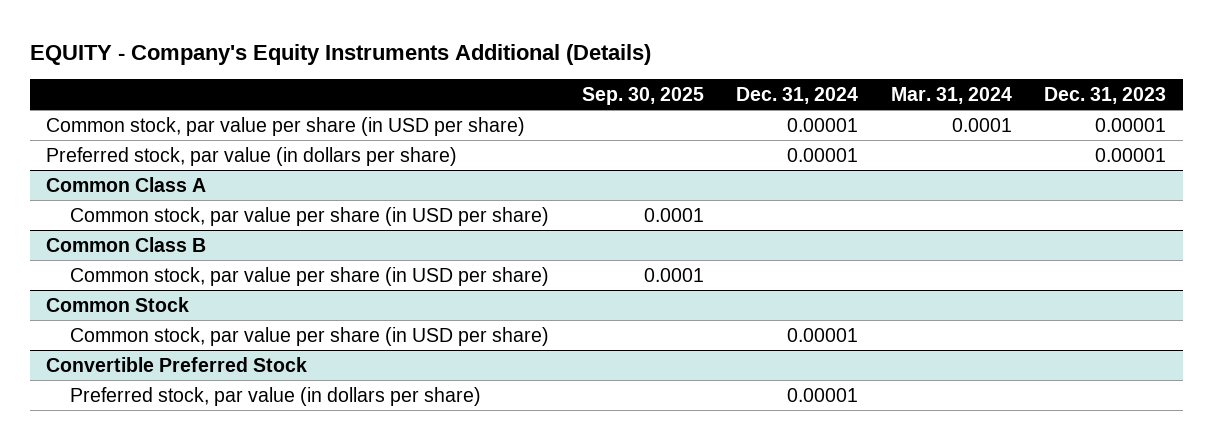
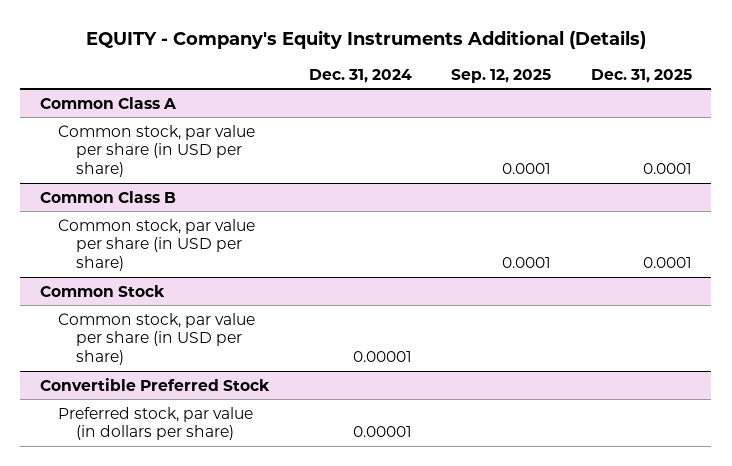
- | Sep. 30, 2025 | Dec. 31, 2024 | Mar. 31, 2024 | Dec. 31, 2023
+ | Dec. 31, 2024 | Sep. 12, 2025 | Dec. 31, 2025
- Common stock, par value per share (in USD per share) | | 0.00001 | 0.0001 | 0.00001
- Preferred stock, par value (in dollars per share) | | 0.00001 | | 0.00001

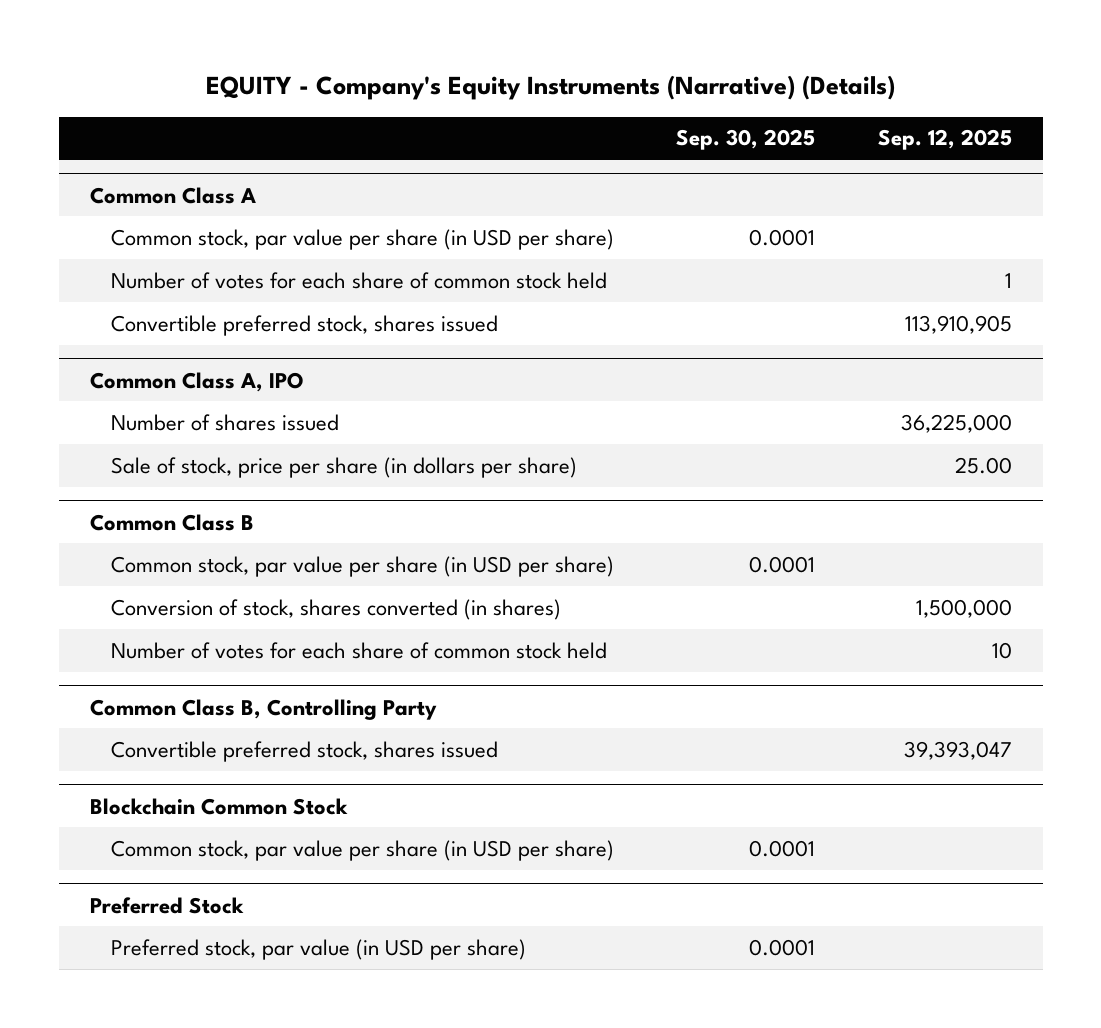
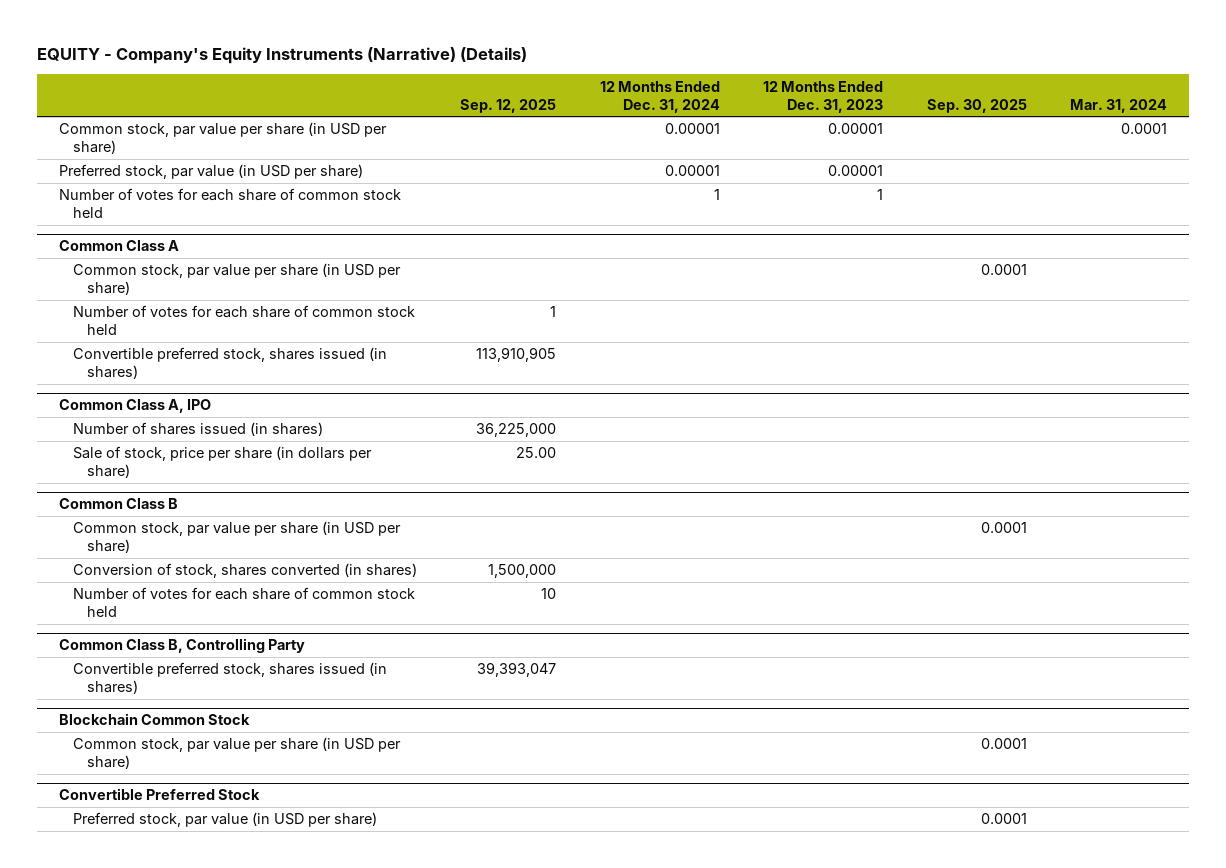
- | Sep. 30, 2025 | Sep. 12, 2025
+ | Sep. 12, 2025 | 12 Months Ended Dec. 31, 2024 | 12 Months Ended Dec. 31, 2023 | Sep. 30, 2025 | Mar. 31, 2024
+ Common stock, par value per share (in USD per share) | | 0.00001 | 0.00001 | | 0.0001
+ Preferred stock, par value (in USD per share) | | 0.00001 | 0.00001 | |
+ Number of votes for each share of common stock held | | 1 | 1 | |
@ Common Class A
- Convertible preferred stock, shares issued | | 113,910,905
+ Convertible preferred stock, shares issued (in shares) | 113,910,905 | | | |
@ Common Class A, IPO
- Number of shares issued | | 36,225,000
+ Number of shares issued (in shares) | 36,225,000 | | | |
@ Common Class B, Controlling Party
- Convertible preferred stock, shares issued | | 39,393,047
+ Convertible preferred stock, shares issued (in shares) | 39,393,047 | | | |
- Preferred Stock
+ Convertible Preferred Stock

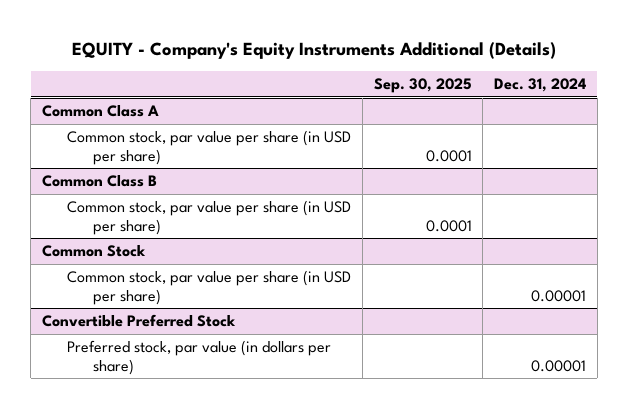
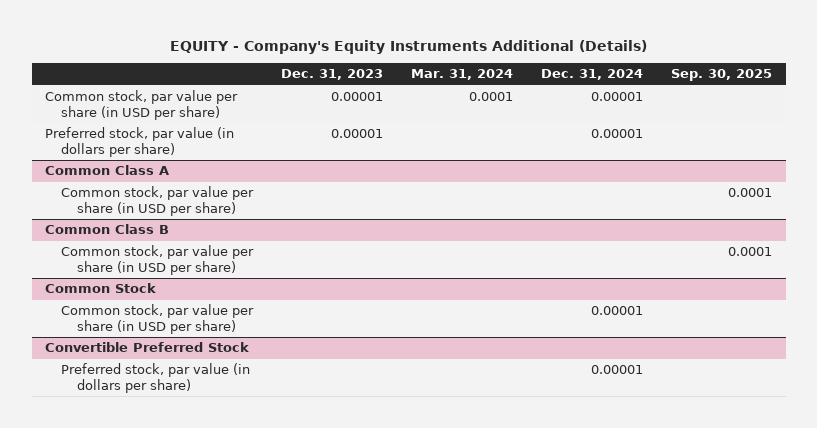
- | Sep. 30, 2025 | Dec. 31, 2024
+ | Dec. 31, 2023 | Mar. 31, 2024 | Dec. 31, 2024 | Sep. 30, 2025
+ Common stock, par value per share (in USD per share) | 0.00001 | 0.0001 | 0.00001 |
+ Preferred stock, par value (in dollars per share) | 0.00001 | | 0.00001 |

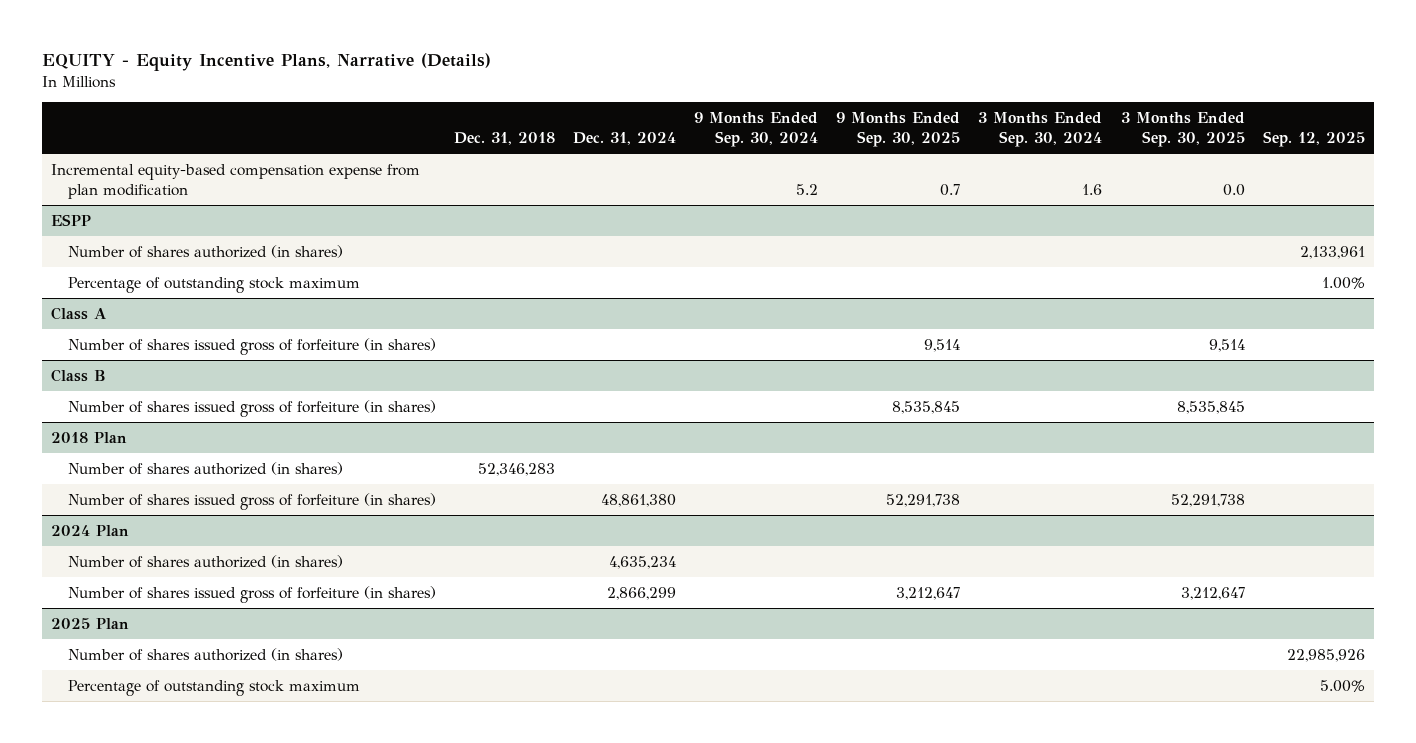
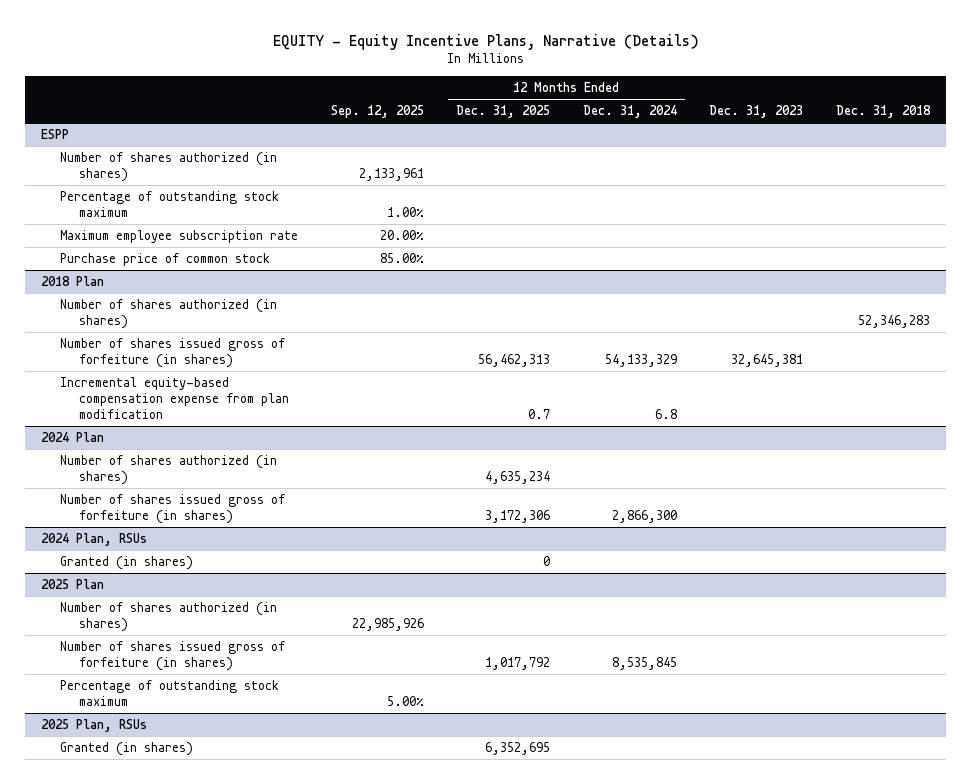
- | Dec. 31, 2018 | Dec. 31, 2024 | 9 Months Ended Sep. 30, 2024 | 9 Months Ended Sep. 30, 2025 | 3 Months Ended Sep. 30, 2024 | 3 Months Ended Sep. 30, 2025 | Sep. 12, 2025
+ | Sep. 12, 2025 | 12 Months Ended Dec. 31, 2025 | 12 Months Ended Dec. 31, 2024 | Dec. 31, 2023 | Dec. 31, 2018
- Incremental equity-based compensation expense from plan modification | | | 5.2 | 0.7 | 1.6 | 0.0 |
- Class A
- Number of shares issued gross of forfeiture (in shares) | | | | 9,514 | | 9,514 |
- Class B
- Number of shares issued gross of forfeiture (in shares) | | | | 8,535,845 | | 8,535,845 |
@ ESPP
+ Maximum employee subscription rate | 20.00% | | | |
+ Purchase price of common stock | 85.00% | | | |
@ 2018 Plan
+ Incremental equity-based compensation expense from plan modification | | 0.7 | 6.8 | |
+ 2024 Plan, RSUs
+ Granted (in shares) | | 0 | | |
@ 2025 Plan
+ Number of shares issued gross of forfeiture (in shares) | | 1,017,792 | 8,535,845 | |
+ 2025 Plan, RSUs
+ Granted (in shares) | | 6,352,695 | | |

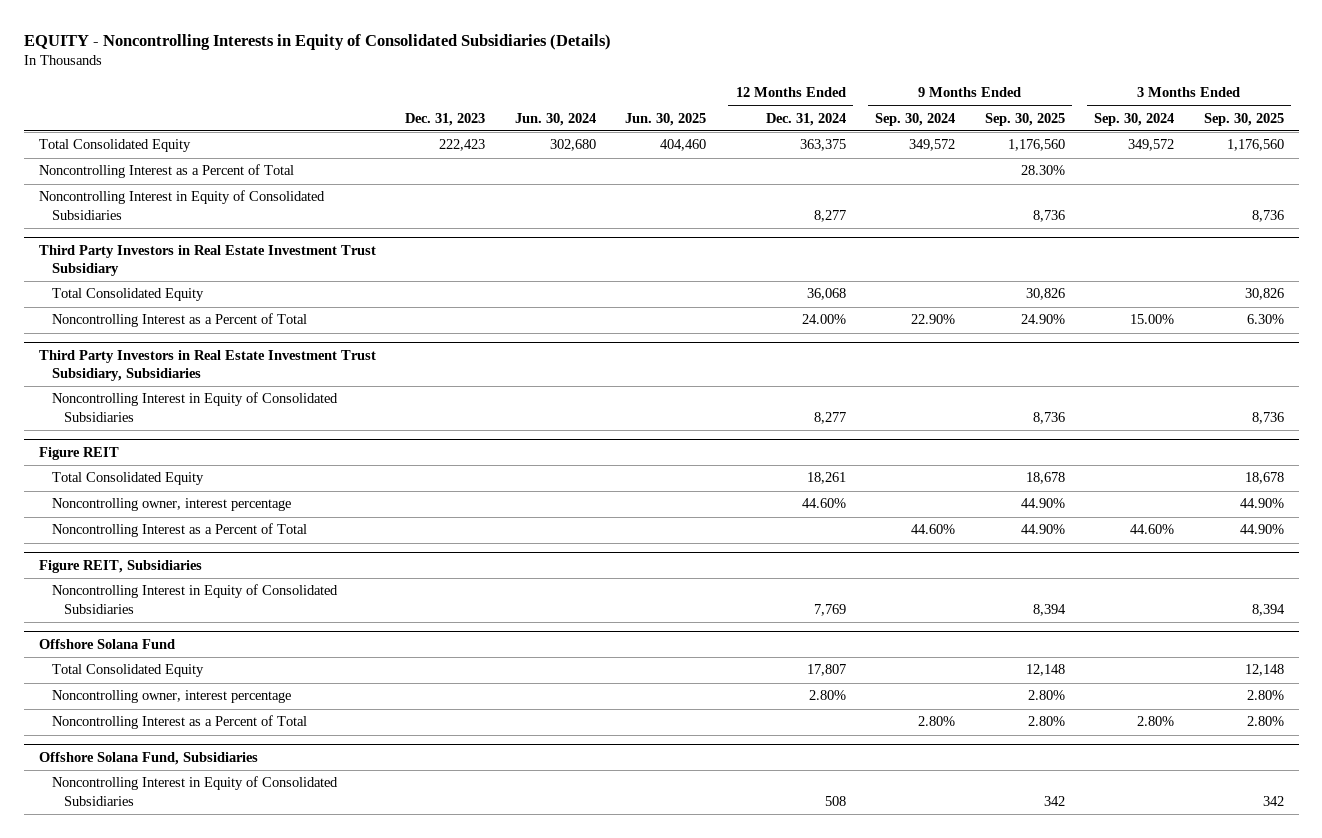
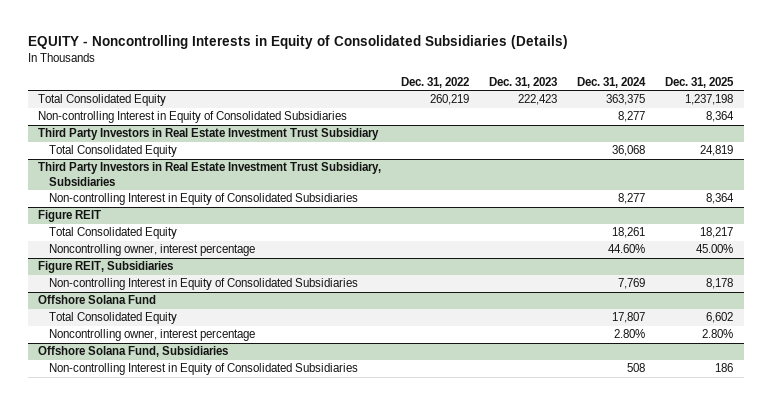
- | Dec. 31, 2023 | Jun. 30, 2024 | Jun. 30, 2025 | 12 Months Ended Dec. 31, 2024 | 9 Months Ended Sep. 30, 2024 | 9 Months Ended Sep. 30, 2025 | 3 Months Ended Sep. 30, 2024 | 3 Months Ended Sep. 30, 2025
+ | Dec. 31, 2022 | Dec. 31, 2023 | Dec. 31, 2024 | Dec. 31, 2025
- Noncontrolling Interest as a Percent of Total | | | | | | 28.30% | |
- Noncontrolling Interest in Equity of Consolidated Subsidiaries | | | | 8,277 | | 8,736 | | 8,736
+ Non-controlling Interest in Equity of Consolidated Subsidiaries | | | 8,277 | 8,364
@ Third Party Investors in Real Estate Investment Trust Subsidiary
- Noncontrolling Interest as a Percent of Total | | | | 24.00% | 22.90% | 24.90% | 15.00% | 6.30%
@ Third Party Investors in Real Estate Investment Trust Subsidiary, Subsidiaries
- Noncontrolling Interest in Equity of Consolidated Subsidiaries | | | | 8,277 | | 8,736 | | 8,736
+ Non-controlling Interest in Equity of Consolidated Subsidiaries | | | 8,277 | 8,364
@ Figure REIT
- Noncontrolling Interest as a Percent of Total | | | | | 44.60% | 44.90% | 44.60% | 44.90%
@ Figure REIT, Subsidiaries
- Noncontrolling Interest in Equity of Consolidated Subsidiaries | | | | 7,769 | | 8,394 | | 8,394
+ Non-controlling Interest in Equity of Consolidated Subsidiaries | | | 7,769 | 8,178
@ Offshore Solana Fund
- Noncontrolling Interest as a Percent of Total | | | | | 2.80% | 2.80% | 2.80% | 2.80%
@ Offshore Solana Fund, Subsidiaries
- Noncontrolling Interest in Equity of Consolidated Subsidiaries | | | | 508 | | 342 | | 342
+ Non-controlling Interest in Equity of Consolidated Subsidiaries | | | 508 | 186

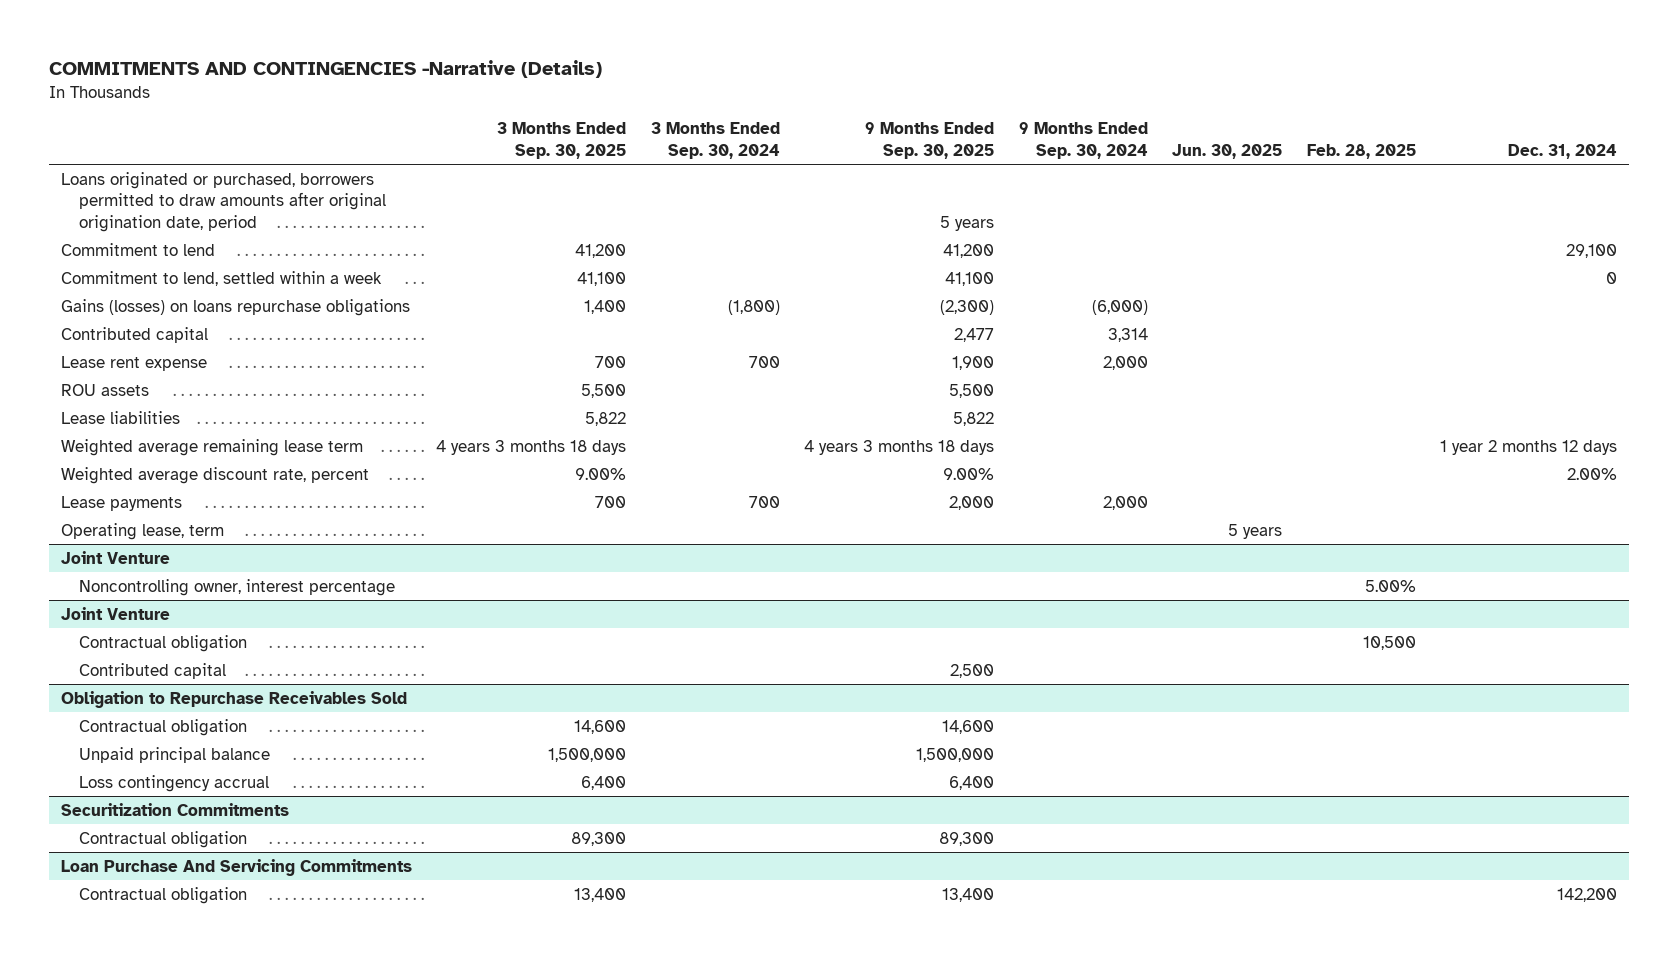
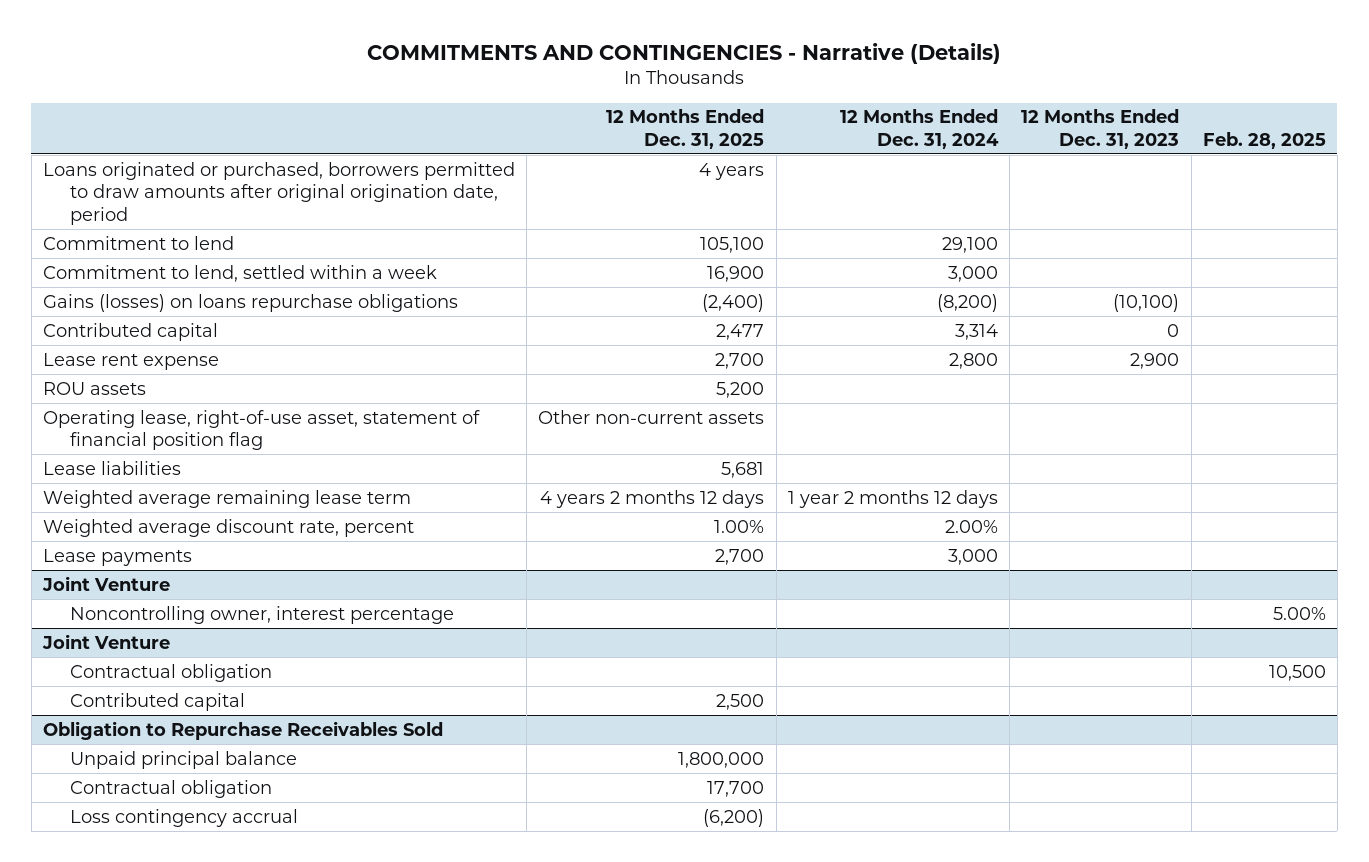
- COMMITMENTS AND CONTINGENCIES -Narrative (Details)
+ COMMITMENTS AND CONTINGENCIES - Narrative (Details)
- | 3 Months Ended Sep. 30, 2025 | 3 Months Ended Sep. 30, 2024 | 9 Months Ended Sep. 30, 2025 | 9 Months Ended Sep. 30, 2024 | Jun. 30, 2025 | Feb. 28, 2025 | Dec. 31, 2024
+ | 12 Months Ended Dec. 31, 2025 | 12 Months Ended Dec. 31, 2024 | 12 Months Ended Dec. 31, 2023 | Feb. 28, 2025
+ Operating lease, right-of-use asset, statement of financial position flag | Other non-current assets | | |
- Operating lease, term | | | | | 5 years | |
@ Obligation to Repurchase Receivables Sold
moved down: Contractual obligation | 17,700 | | |
- Securitization Commitments
- Contractual obligation | 89,300 | | 89,300 | | | |
- Loan Purchase And Servicing Commitments
- Contractual obligation | 13,400 | | 13,400 | | | | 142,200

